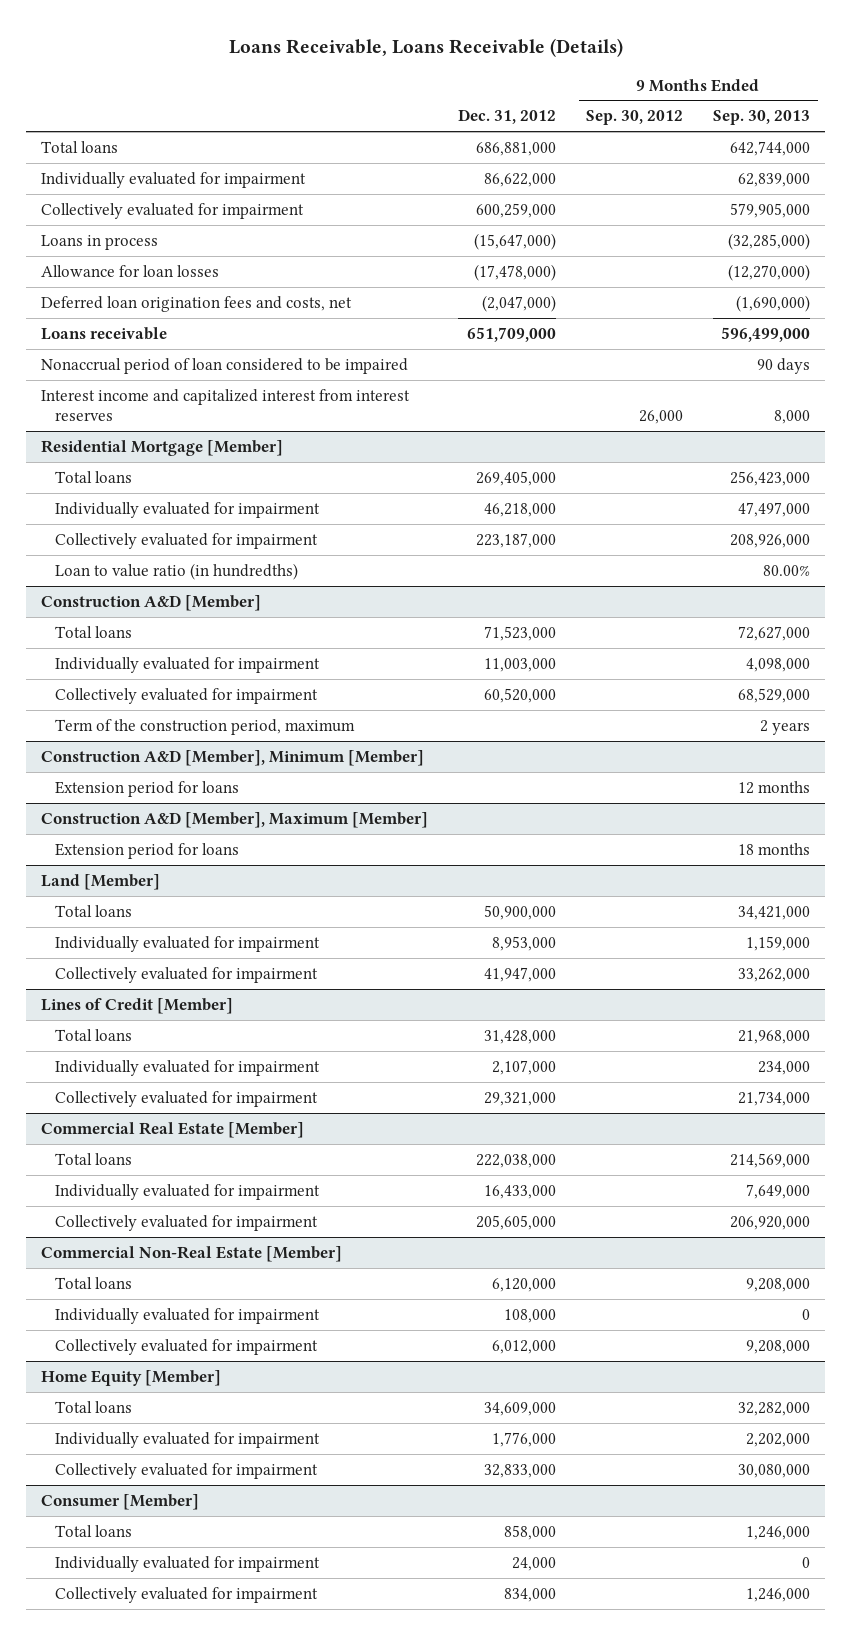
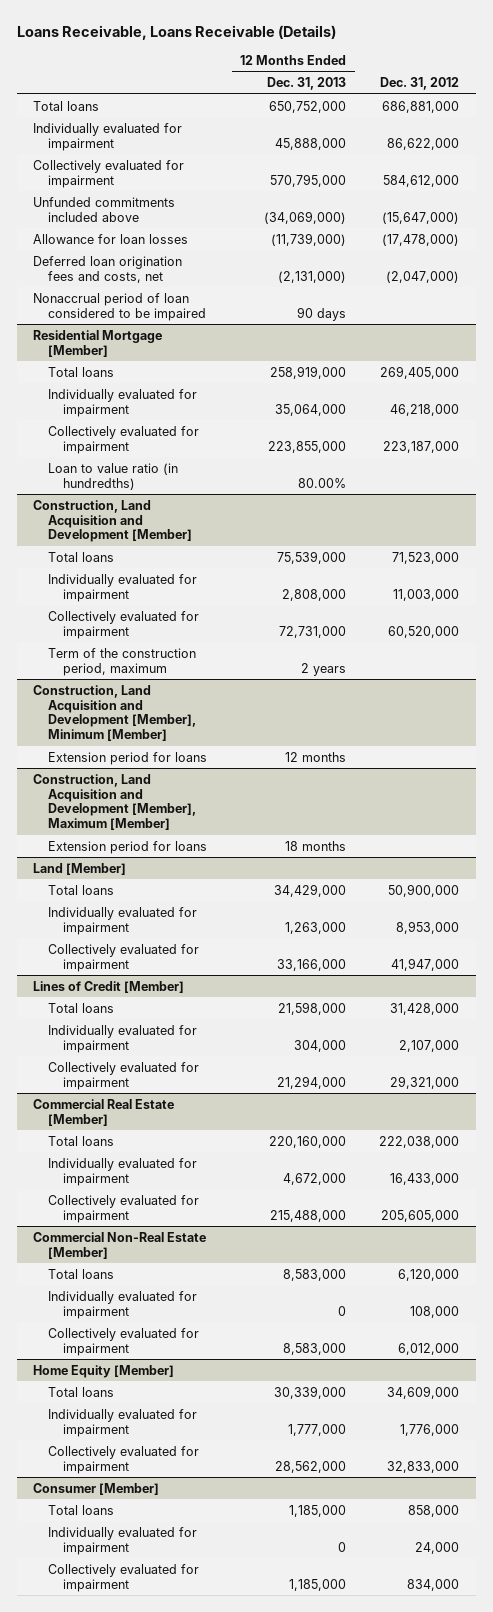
- | Dec. 31, 2012 | 9 Months Ended Sep. 30, 2012 | 9 Months Ended Sep. 30, 2013
+ | 12 Months Ended Dec. 31, 2013 | Dec. 31, 2012
- Collectively evaluated for impairment | 600,259,000 | | 579,905,000
- Loans in process | (15,647,000) | | (32,285,000)
+ Collectively evaluated for impairment | 570,795,000 | 584,612,000
+ Unfunded commitments included above | (34,069,000) | (15,647,000)
- Loans receivable | 651,709,000 | | 596,499,000
- Interest income and capitalized interest from interest reserves | | 26,000 | 8,000
- Construction A&D [Member]
+ Construction, Land Acquisition and Development [Member]
- Construction A&D [Member], Minimum [Member]
+ Construction, Land Acquisition and Development [Member], Minimum [Member]
- Construction A&D [Member], Maximum [Member]
+ Construction, Land Acquisition and Development [Member], Maximum [Member]

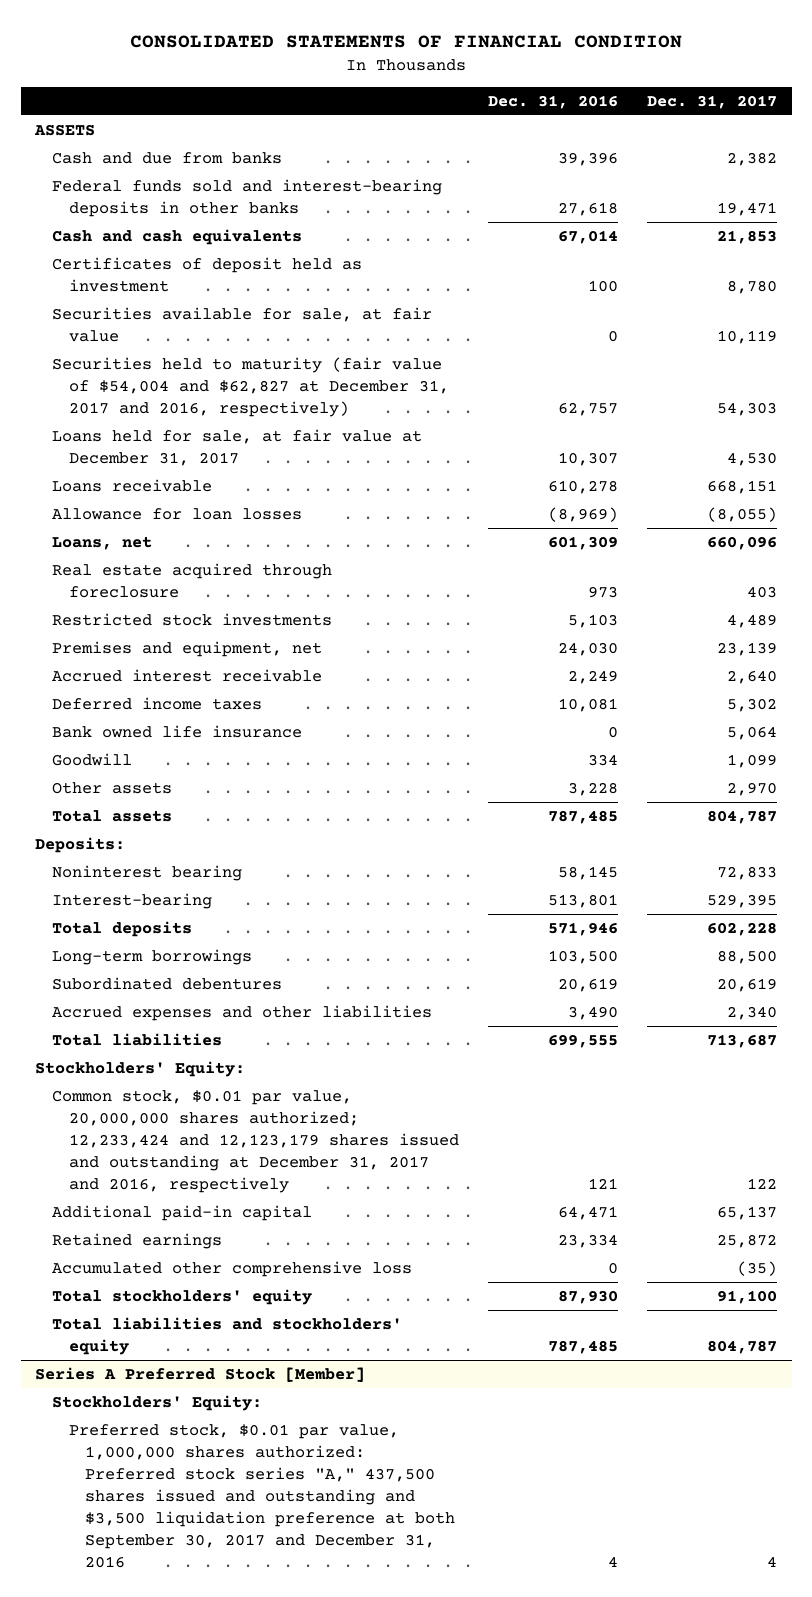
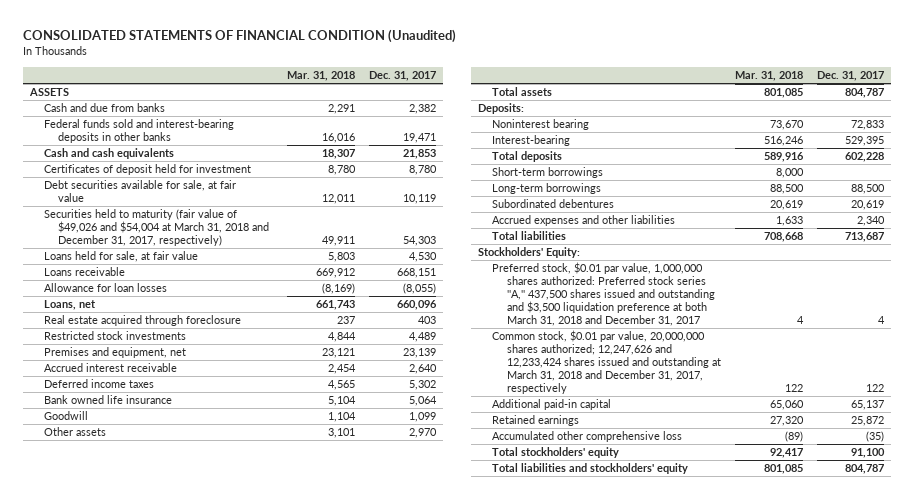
- CONSOLIDATED STATEMENTS OF FINANCIAL CONDITION
+ CONSOLIDATED STATEMENTS OF FINANCIAL CONDITION (Unaudited)
- | Dec. 31, 2016 | Dec. 31, 2017
+ | Mar. 31, 2018 | Dec. 31, 2017
- Certificates of deposit held as investment | 100 | 8,780
- Securities available for sale, at fair value | 0 | 10,119
- Securities held to maturity (fair value of $54,004 and $62,827 at December 31, 2017 and 2016, respectively) | 62,757 | 54,303
- Loans held for sale, at fair value at December 31, 2017 | 10,307 | 4,530
+ Certificates of deposit held for investment | 8,780 | 8,780
+ Debt securities available for sale, at fair value | 12,011 | 10,119
+ Securities held to maturity (fair value of $49,026 and $54,004 at March 31, 2018 and December 31, 2017, respectively) | 49,911 | 54,303
+ Loans held for sale, at fair value | 5,803 | 4,530
+ Short-term borrowings | 8,000 |
- Common stock, $0.01 par value, 20,000,000 shares authorized; 12,233,424 and 12,123,179 shares issued and outstanding at December 31, 2017 and 2016, respectively | 121 | 122
+ Preferred stock, $0.01 par value, 1,000,000 shares authorized: Preferred stock series ''A,'' 437,500 shares issued and outstanding and $3,500 liquidation preference at both March 31, 2018 and December 31, 2017 | 4 | 4
+ Common stock, $0.01 par value, 20,000,000 shares authorized; 12,247,626 and 12,233,424 shares issued and outstanding at March 31, 2018 and December 31, 2017, respectively | 122 | 122
- Series A Preferred Stock [Member]
- Stockholders' Equity:
- Preferred stock, $0.01 par value, 1,000,000 shares authorized: Preferred stock series "A," 437,500 shares issued and outstanding and $3,500 liquidation preference at both September 30, 2017 and December 31, 2016 | 4 | 4

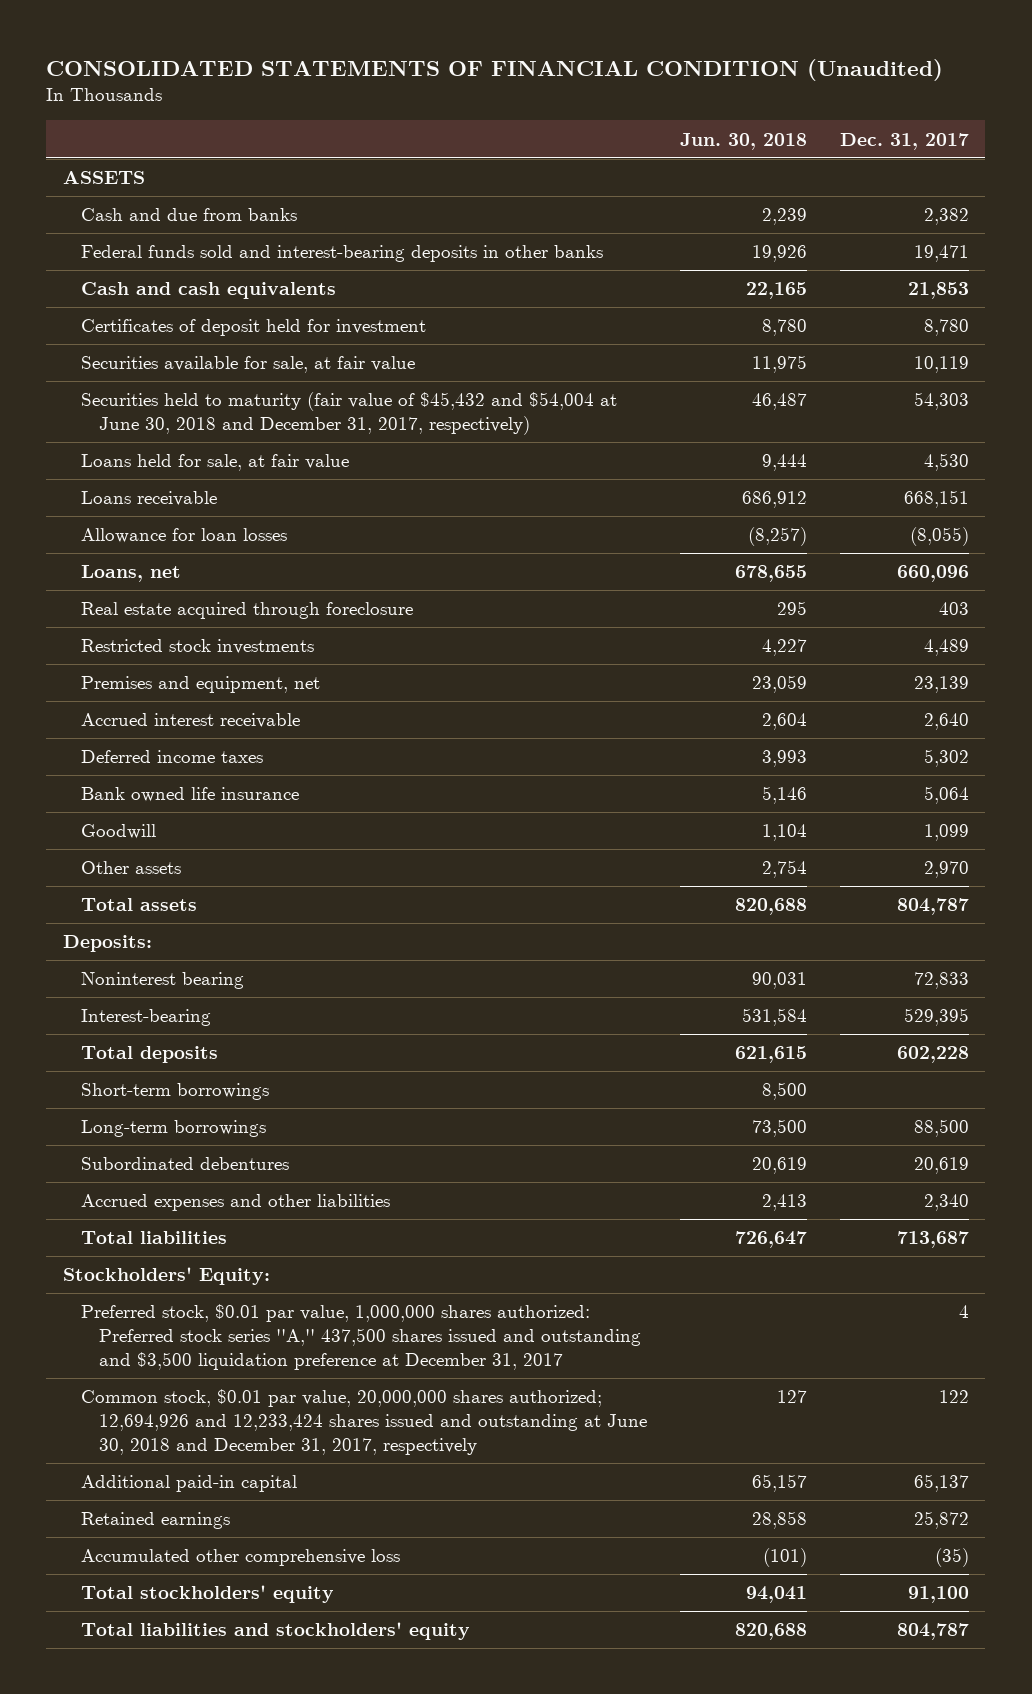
- | Mar. 31, 2018 | Dec. 31, 2017
+ | Jun. 30, 2018 | Dec. 31, 2017
- Debt securities available for sale, at fair value | 12,011 | 10,119
- Securities held to maturity (fair value of $49,026 and $54,004 at March 31, 2018 and December 31, 2017, respectively) | 49,911 | 54,303
+ Securities available for sale, at fair value | 11,975 | 10,119
+ Securities held to maturity (fair value of $45,432 and $54,004 at June 30, 2018 and December 31, 2017, respectively) | 46,487 | 54,303
- Preferred stock, $0.01 par value, 1,000,000 shares authorized: Preferred stock series ''A,'' 437,500 shares issued and outstanding and $3,500 liquidation preference at both March 31, 2018 and December 31, 2017 | 4 | 4
- Common stock, $0.01 par value, 20,000,000 shares authorized; 12,247,626 and 12,233,424 shares issued and outstanding at March 31, 2018 and December 31, 2017, respectively | 122 | 122
+ Preferred stock, $0.01 par value, 1,000,000 shares authorized: Preferred stock series ''A,'' 437,500 shares issued and outstanding and $3,500 liquidation preference at December 31, 2017 | | 4
+ Common stock, $0.01 par value, 20,000,000 shares authorized; 12,694,926 and 12,233,424 shares issued and outstanding at June 30, 2018 and December 31, 2017, respectively | 127 | 122

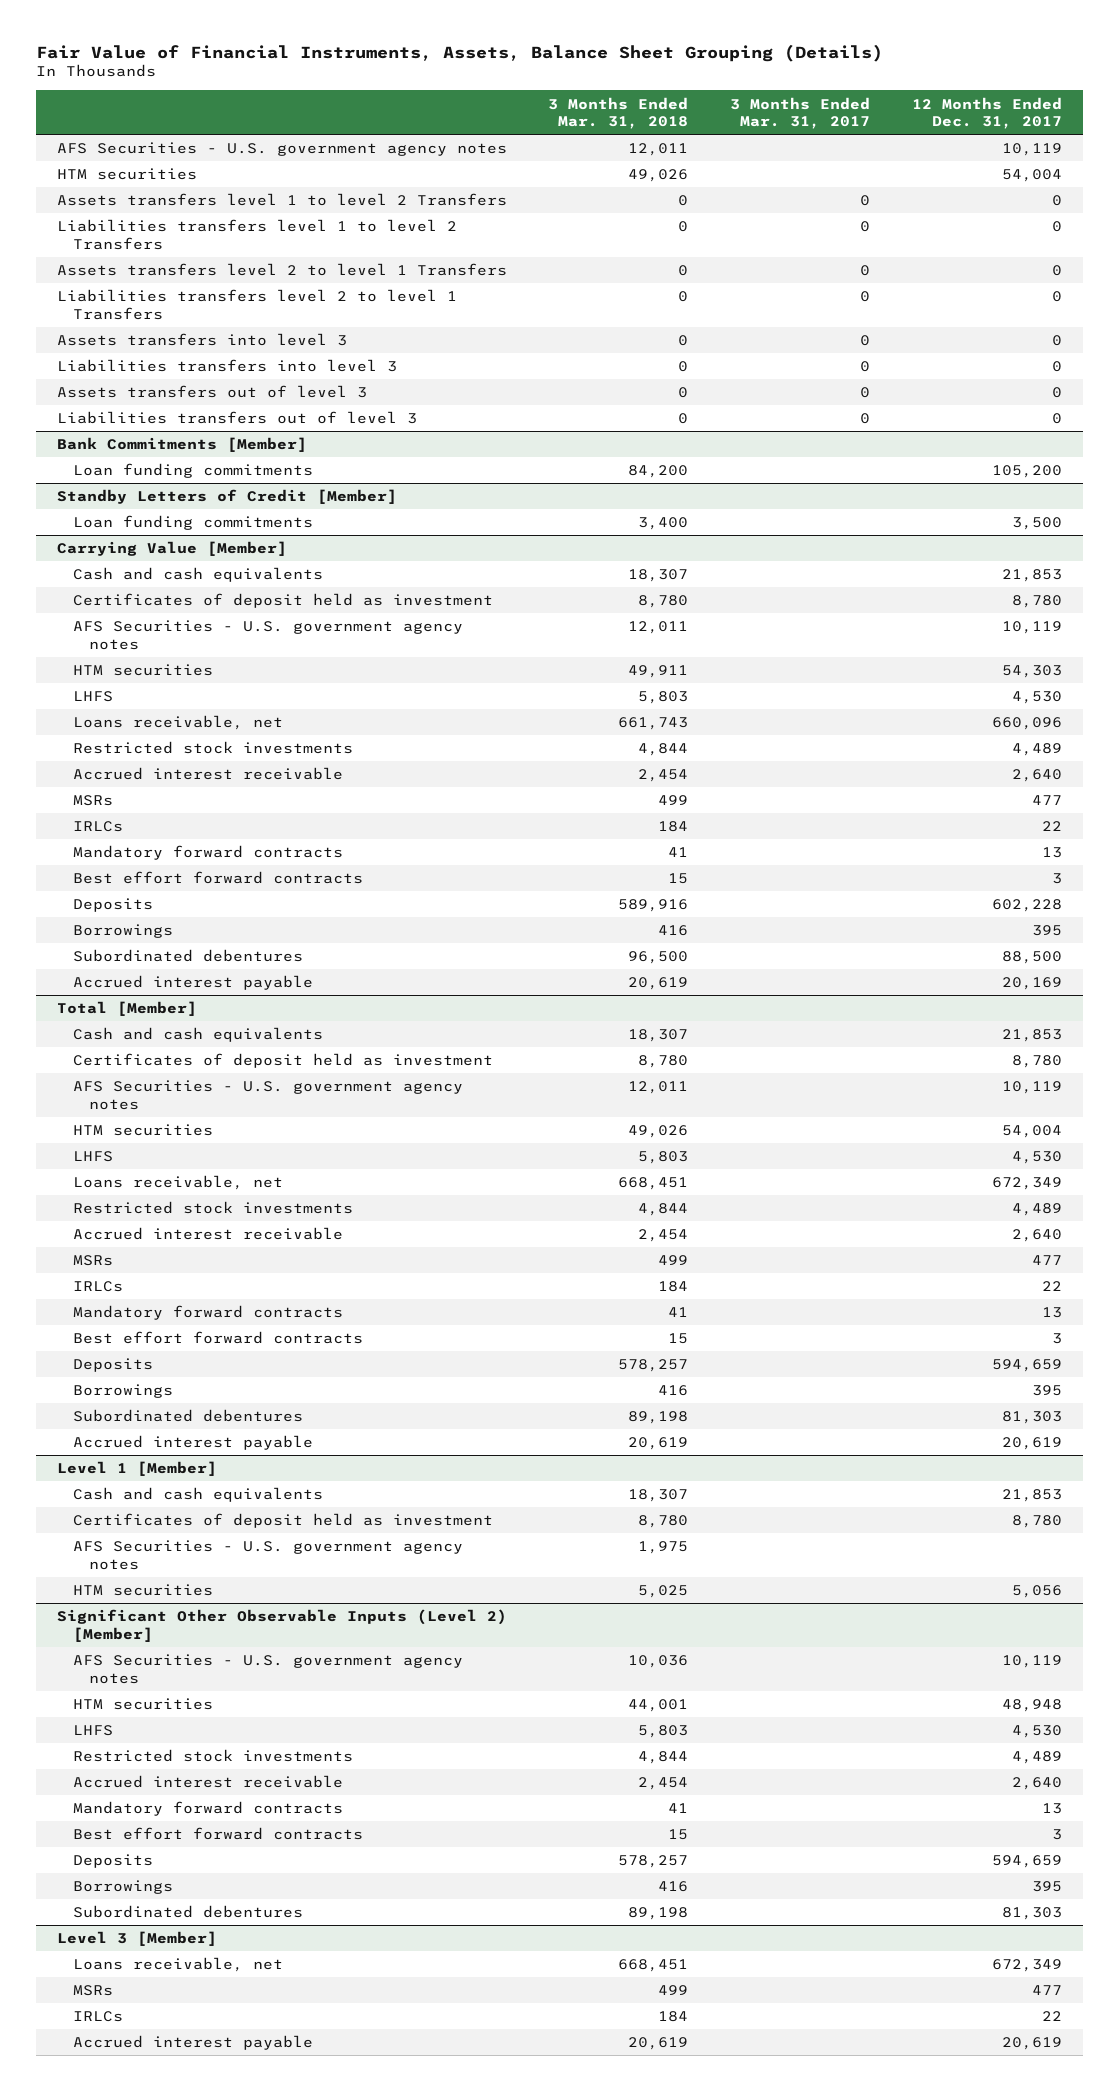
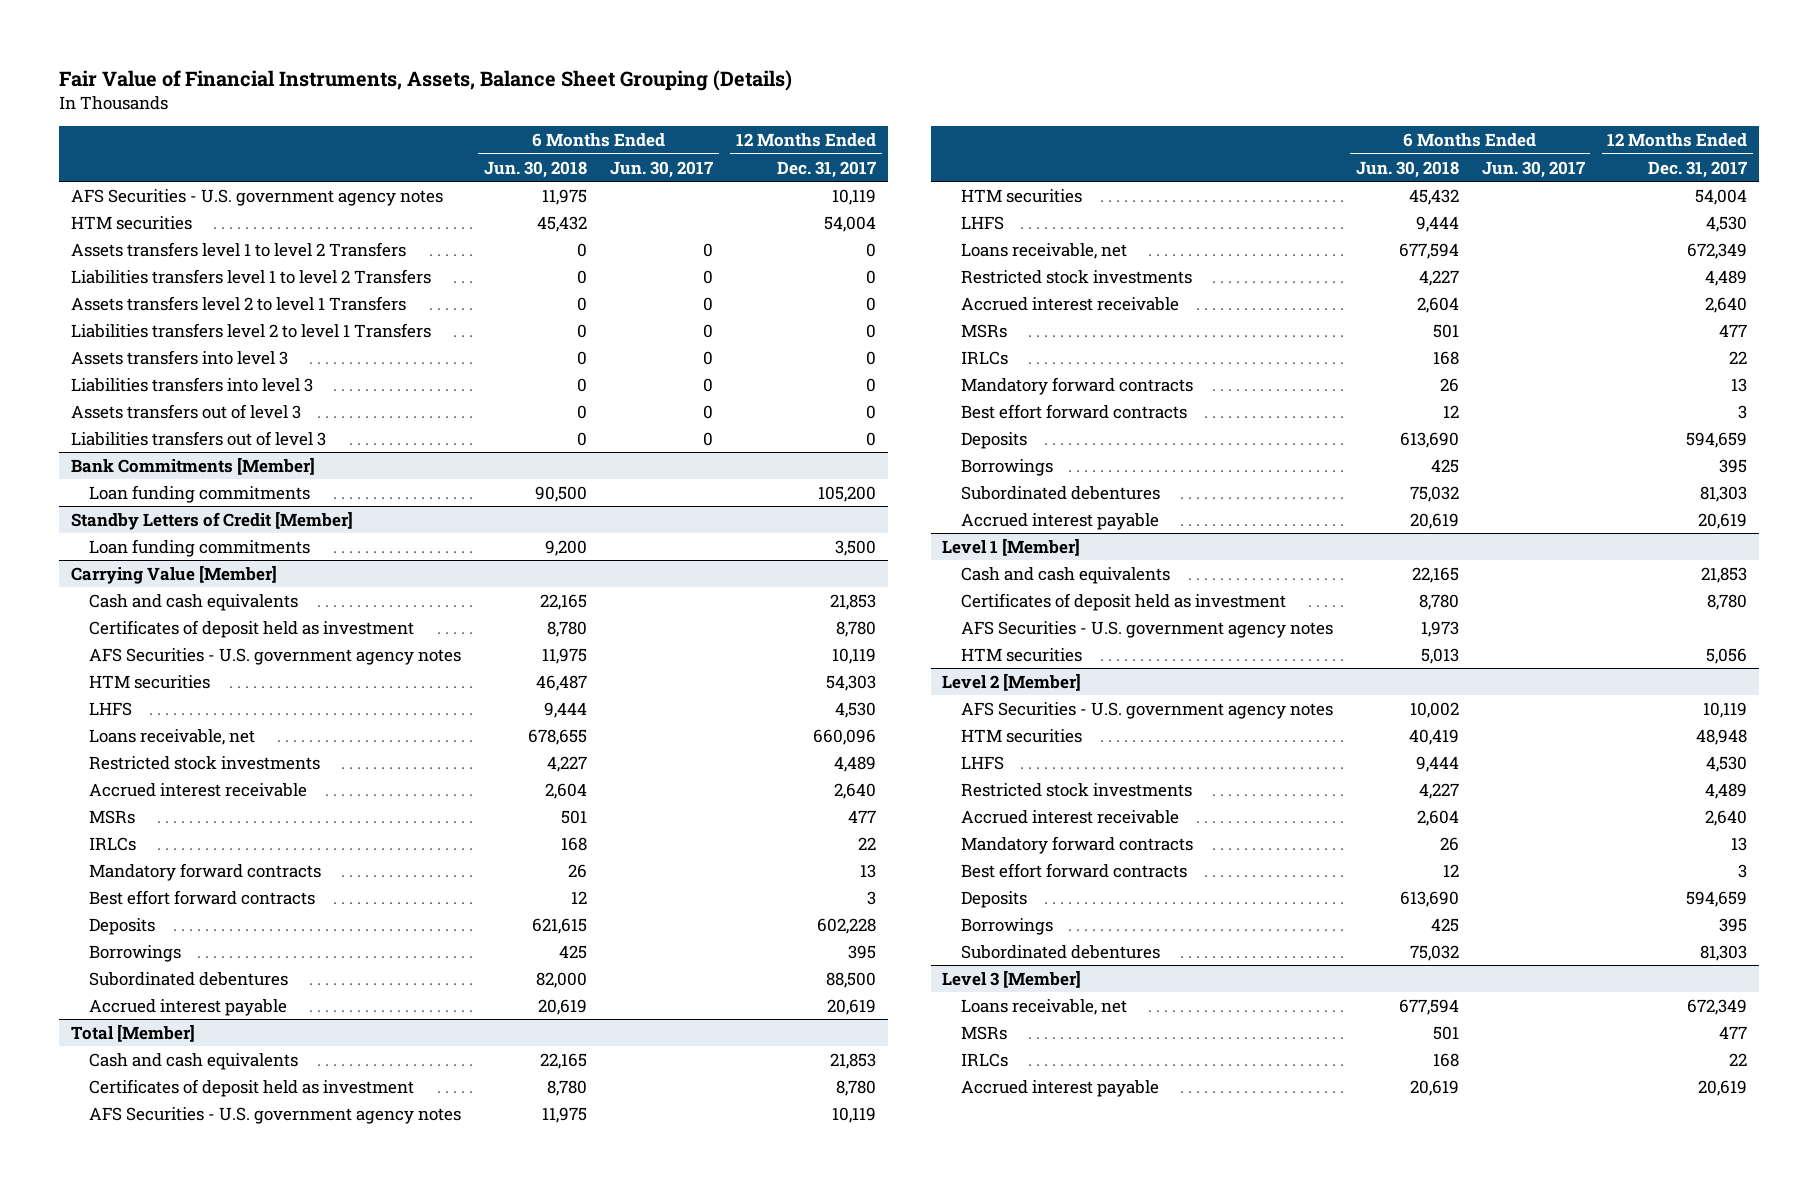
- | 3 Months Ended Mar. 31, 2018 | 3 Months Ended Mar. 31, 2017 | 12 Months Ended Dec. 31, 2017
+ | 6 Months Ended Jun. 30, 2018 | 6 Months Ended Jun. 30, 2017 | 12 Months Ended Dec. 31, 2017
@ Carrying Value [Member]
- Accrued interest payable | 20,619 | | 20,169
+ Accrued interest payable | 20,619 | | 20,619
- Significant Other Observable Inputs (Level 2) [Member]
+ Level 2 [Member]

